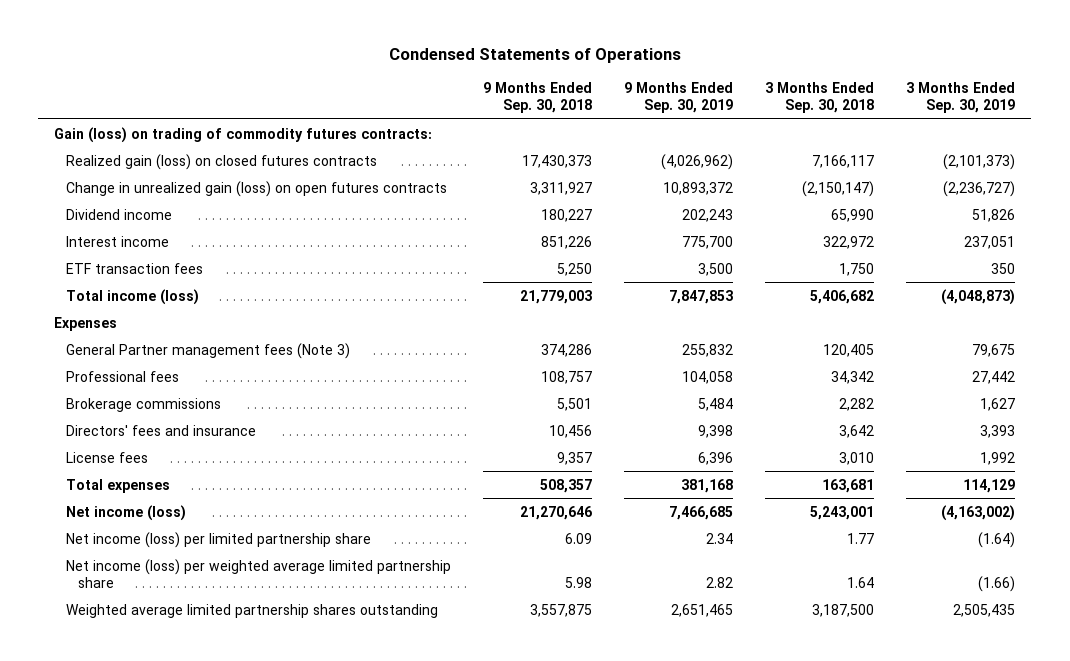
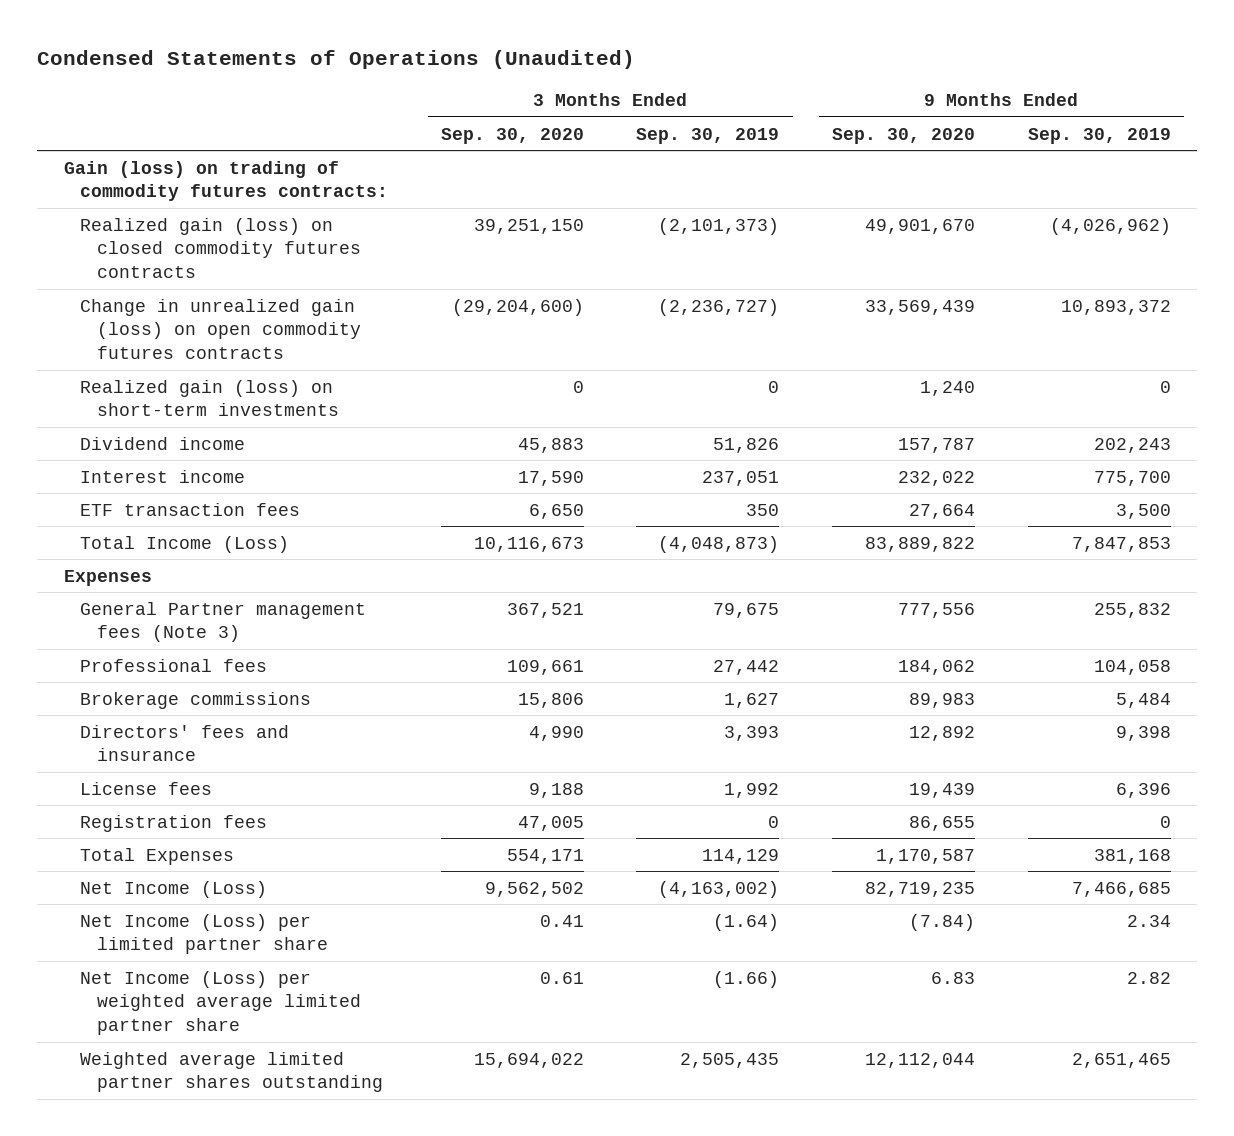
- Condensed Statements of Operations
+ Condensed Statements of Operations (Unaudited)
- | 9 Months Ended Sep. 30, 2018 | 9 Months Ended Sep. 30, 2019 | 3 Months Ended Sep. 30, 2018 | 3 Months Ended Sep. 30, 2019
+ | 3 Months Ended Sep. 30, 2020 | 3 Months Ended Sep. 30, 2019 | 9 Months Ended Sep. 30, 2020 | 9 Months Ended Sep. 30, 2019
- Realized gain (loss) on closed futures contracts | 17,430,373 | (4,026,962) | 7,166,117 | (2,101,373)
- Change in unrealized gain (loss) on open futures contracts | 3,311,927 | 10,893,372 | (2,150,147) | (2,236,727)
+ Realized gain (loss) on closed commodity futures contracts | 39,251,150 | (2,101,373) | 49,901,670 | (4,026,962)
+ Change in unrealized gain (loss) on open commodity futures contracts | (29,204,600) | (2,236,727) | 33,569,439 | 10,893,372
+ Realized gain (loss) on short-term investments | 0 | 0 | 1,240 | 0
- Total income (loss) | 21,779,003 | 7,847,853 | 5,406,682 | (4,048,873)
+ Total Income (Loss) | 10,116,673 | (4,048,873) | 83,889,822 | 7,847,853
- Total expenses | 508,357 | 381,168 | 163,681 | 114,129
- Net income (loss) | 21,270,646 | 7,466,685 | 5,243,001 | (4,163,002)
- Net income (loss) per limited partnership share | 6.09 | 2.34 | 1.77 | (1.64)
- Net income (loss) per weighted average limited partnership share | 5.98 | 2.82 | 1.64 | (1.66)
- Weighted average limited partnership shares outstanding | 3,557,875 | 2,651,465 | 3,187,500 | 2,505,435
+ Registration fees | 47,005 | 0 | 86,655 | 0
+ Total Expenses | 554,171 | 114,129 | 1,170,587 | 381,168
+ Net Income (Loss) | 9,562,502 | (4,163,002) | 82,719,235 | 7,466,685
+ Net Income (Loss) per limited partner share | 0.41 | (1.64) | (7.84) | 2.34
+ Net Income (Loss) per weighted average limited partner share | 0.61 | (1.66) | 6.83 | 2.82
+ Weighted average limited partner shares outstanding | 15,694,022 | 2,505,435 | 12,112,044 | 2,651,465

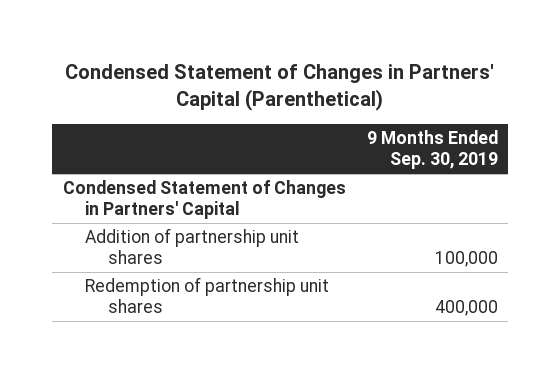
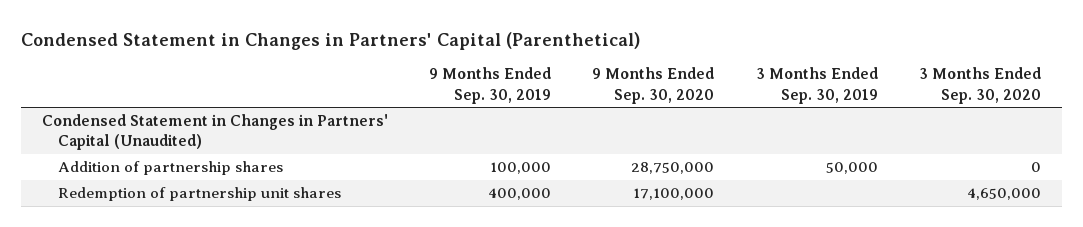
- Condensed Statement of Changes in Partners' Capital (Parenthetical)
+ Condensed Statement in Changes in Partners' Capital (Parenthetical)
- | 9 Months Ended Sep. 30, 2019
+ | 9 Months Ended Sep. 30, 2019 | 9 Months Ended Sep. 30, 2020 | 3 Months Ended Sep. 30, 2019 | 3 Months Ended Sep. 30, 2020
- Condensed Statement of Changes in Partners' Capital
- Addition of partnership unit shares | 100,000
+ Condensed Statement in Changes in Partners' Capital (Unaudited)
+ Addition of partnership shares | 100,000 | 28,750,000 | 50,000 | 0

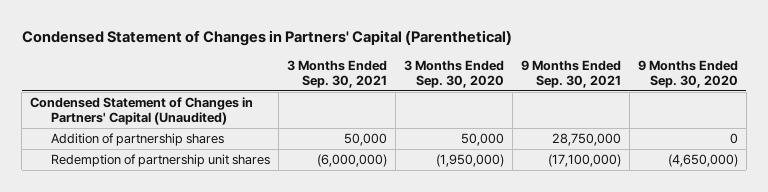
- Condensed Statement in Changes in Partners' Capital (Parenthetical)
+ Condensed Statement of Changes in Partners' Capital (Parenthetical)
- | 9 Months Ended Sep. 30, 2019 | 9 Months Ended Sep. 30, 2020 | 3 Months Ended Sep. 30, 2019 | 3 Months Ended Sep. 30, 2020
+ | 3 Months Ended Sep. 30, 2021 | 3 Months Ended Sep. 30, 2020 | 9 Months Ended Sep. 30, 2021 | 9 Months Ended Sep. 30, 2020
- Condensed Statement in Changes in Partners' Capital (Unaudited)
- Addition of partnership shares | 100,000 | 28,750,000 | 50,000 | 0
- Redemption of partnership unit shares | 400,000 | 17,100,000 | | 4,650,000
+ Condensed Statement of Changes in Partners' Capital (Unaudited)
+ Addition of partnership shares | 50,000 | 50,000 | 28,750,000 | 0
+ Redemption of partnership unit shares | (6,000,000) | (1,950,000) | (17,100,000) | (4,650,000)

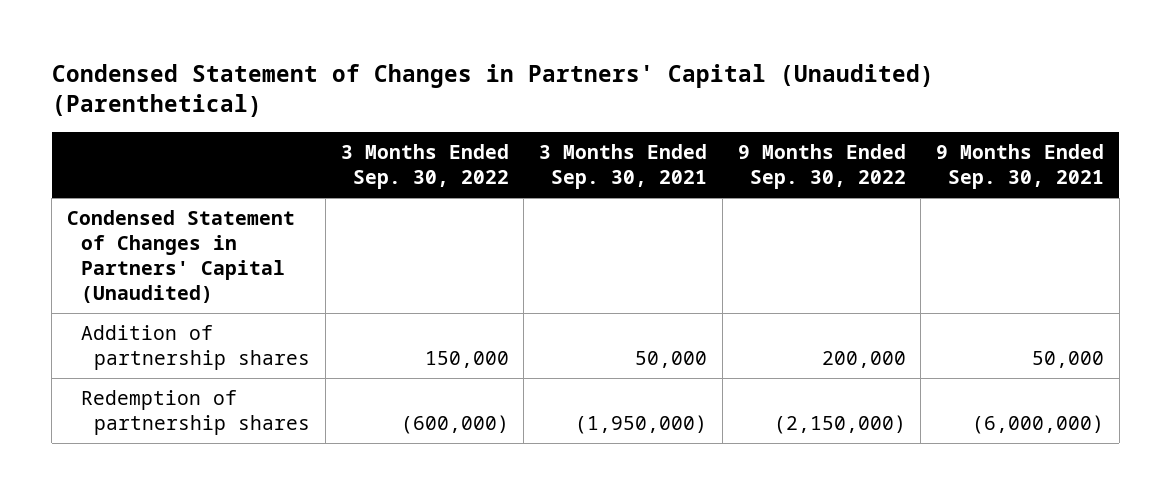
- Condensed Statement of Changes in Partners' Capital (Parenthetical)
+ Condensed Statement of Changes in Partners' Capital (Unaudited) (Parenthetical)
- | 3 Months Ended Sep. 30, 2021 | 3 Months Ended Sep. 30, 2020 | 9 Months Ended Sep. 30, 2021 | 9 Months Ended Sep. 30, 2020
+ | 3 Months Ended Sep. 30, 2022 | 3 Months Ended Sep. 30, 2021 | 9 Months Ended Sep. 30, 2022 | 9 Months Ended Sep. 30, 2021
- Addition of partnership shares | 50,000 | 50,000 | 28,750,000 | 0
- Redemption of partnership unit shares | (6,000,000) | (1,950,000) | (17,100,000) | (4,650,000)
+ Addition of partnership shares | 150,000 | 50,000 | 200,000 | 50,000
+ Redemption of partnership shares | (600,000) | (1,950,000) | (2,150,000) | (6,000,000)

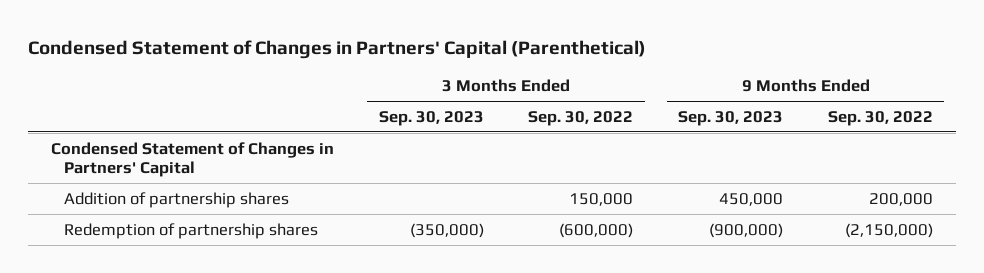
- Condensed Statement of Changes in Partners' Capital (Unaudited) (Parenthetical)
+ Condensed Statement of Changes in Partners' Capital (Parenthetical)
- | 3 Months Ended Sep. 30, 2022 | 3 Months Ended Sep. 30, 2021 | 9 Months Ended Sep. 30, 2022 | 9 Months Ended Sep. 30, 2021
+ | 3 Months Ended Sep. 30, 2023 | 3 Months Ended Sep. 30, 2022 | 9 Months Ended Sep. 30, 2023 | 9 Months Ended Sep. 30, 2022
- Condensed Statement of Changes in Partners' Capital (Unaudited)
+ Condensed Statement of Changes in Partners' Capital

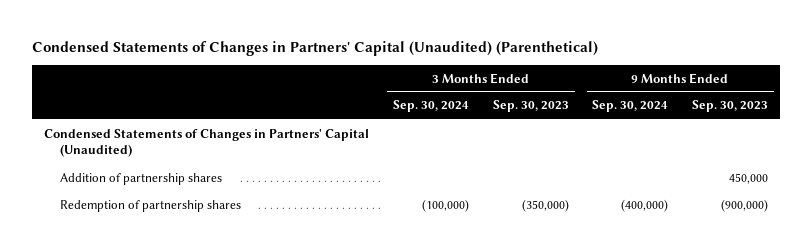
- Condensed Statement of Changes in Partners' Capital (Parenthetical)
+ Condensed Statements of Changes in Partners' Capital (Unaudited) (Parenthetical)
- | 3 Months Ended Sep. 30, 2023 | 3 Months Ended Sep. 30, 2022 | 9 Months Ended Sep. 30, 2023 | 9 Months Ended Sep. 30, 2022
+ | 3 Months Ended Sep. 30, 2024 | 3 Months Ended Sep. 30, 2023 | 9 Months Ended Sep. 30, 2024 | 9 Months Ended Sep. 30, 2023
- Condensed Statement of Changes in Partners' Capital
+ Condensed Statements of Changes in Partners' Capital (Unaudited)

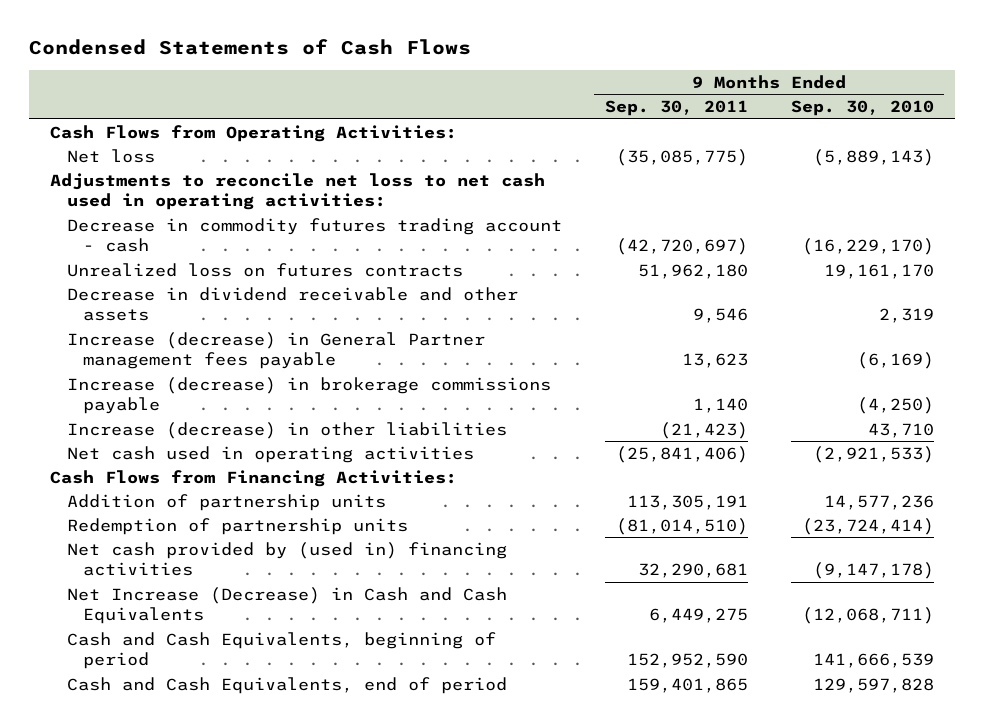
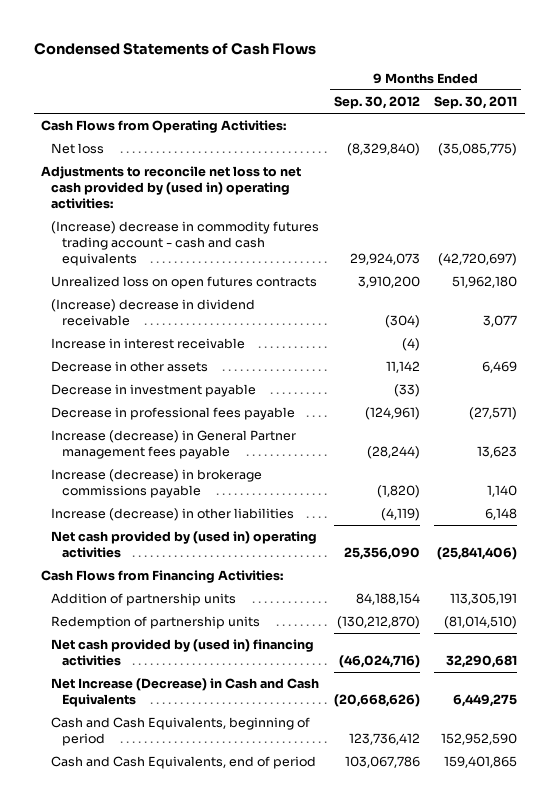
- | 9 Months Ended Sep. 30, 2011 | 9 Months Ended Sep. 30, 2010
+ | 9 Months Ended Sep. 30, 2012 | 9 Months Ended Sep. 30, 2011
- Adjustments to reconcile net loss to net cash used in operating activities:
- Decrease in commodity futures trading account - cash | (42,720,697) | (16,229,170)
- Unrealized loss on futures contracts | 51,962,180 | 19,161,170
- Decrease in dividend receivable and other assets | 9,546 | 2,319
+ Adjustments to reconcile net loss to net cash provided by (used in) operating activities:
+ (Increase) decrease in commodity futures trading account - cash and cash equivalents | 29,924,073 | (42,720,697)
+ Unrealized loss on open futures contracts | 3,910,200 | 51,962,180
+ (Increase) decrease in dividend receivable | (304) | 3,077
+ Increase in interest receivable | (4) |
+ Decrease in other assets | 11,142 | 6,469
+ Decrease in investment payable | (33) |
+ Decrease in professional fees payable | (124,961) | (27,571)
- Increase (decrease) in other liabilities | (21,423) | 43,710
- Net cash used in operating activities | (25,841,406) | (2,921,533)
+ Increase (decrease) in other liabilities | (4,119) | 6,148
+ Net cash provided by (used in) operating activities | 25,356,090 | (25,841,406)

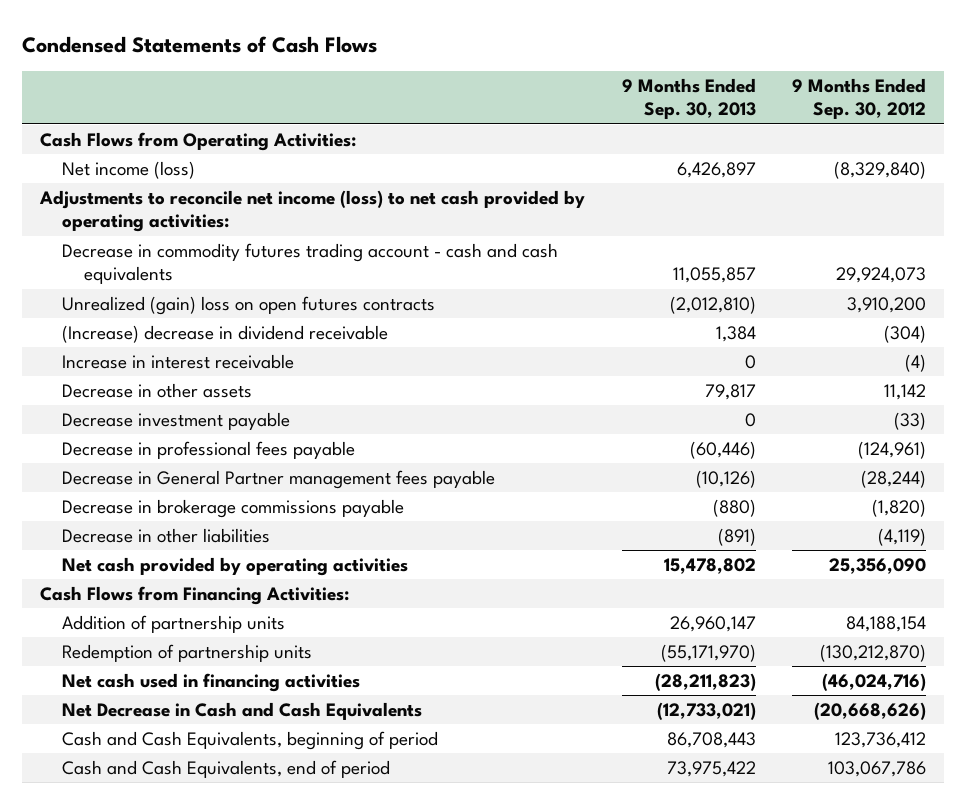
- | 9 Months Ended Sep. 30, 2012 | 9 Months Ended Sep. 30, 2011
+ | 9 Months Ended Sep. 30, 2013 | 9 Months Ended Sep. 30, 2012
- Net loss | (8,329,840) | (35,085,775)
- Adjustments to reconcile net loss to net cash provided by (used in) operating activities:
- (Increase) decrease in commodity futures trading account - cash and cash equivalents | 29,924,073 | (42,720,697)
- Unrealized loss on open futures contracts | 3,910,200 | 51,962,180
+ Net income (loss) | 6,426,897 | (8,329,840)
+ Adjustments to reconcile net income (loss) to net cash provided by operating activities:
+ Decrease in commodity futures trading account - cash and cash equivalents | 11,055,857 | 29,924,073
+ Unrealized (gain) loss on open futures contracts | (2,012,810) | 3,910,200
- Decrease in investment payable | (33) |
+ Decrease investment payable | 0 | (33)
- Increase (decrease) in General Partner management fees payable | (28,244) | 13,623
- Increase (decrease) in brokerage commissions payable | (1,820) | 1,140
- Increase (decrease) in other liabilities | (4,119) | 6,148
- Net cash provided by (used in) operating activities | 25,356,090 | (25,841,406)
+ Decrease in General Partner management fees payable | (10,126) | (28,244)
+ Decrease in brokerage commissions payable | (880) | (1,820)
+ Decrease in other liabilities | (891) | (4,119)
+ Net cash provided by operating activities | 15,478,802 | 25,356,090
- Net cash provided by (used in) financing activities | (46,024,716) | 32,290,681
- Net Increase (Decrease) in Cash and Cash Equivalents | (20,668,626) | 6,449,275
+ Net cash used in financing activities | (28,211,823) | (46,024,716)
+ Net Decrease in Cash and Cash Equivalents | (12,733,021) | (20,668,626)

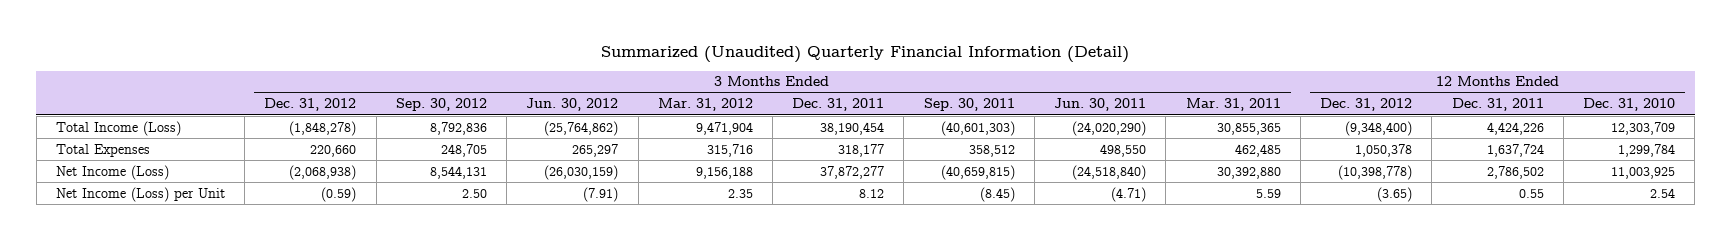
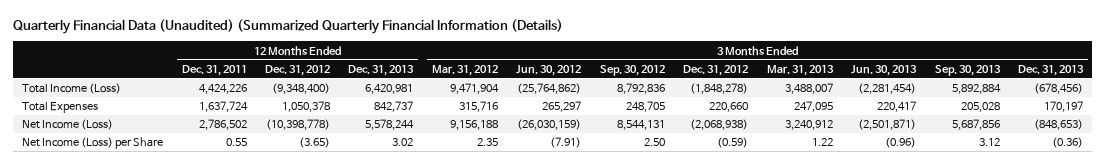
- Summarized (Unaudited) Quarterly Financial Information (Detail)
+ Quarterly Financial Data (Unaudited) (Summarized Quarterly Financial Information (Details)
- | 3 Months Ended Dec. 31, 2012 | 3 Months Ended Sep. 30, 2012 | 3 Months Ended Jun. 30, 2012 | 3 Months Ended Mar. 31, 2012 | 3 Months Ended Dec. 31, 2011 | 3 Months Ended Sep. 30, 2011 | 3 Months Ended Jun. 30, 2011 | 3 Months Ended Mar. 31, 2011 | 12 Months Ended Dec. 31, 2012 | 12 Months Ended Dec. 31, 2011 | 12 Months Ended Dec. 31, 2010
+ | 12 Months Ended Dec. 31, 2011 | 12 Months Ended Dec. 31, 2012 | 12 Months Ended Dec. 31, 2013 | 3 Months Ended Mar. 31, 2012 | 3 Months Ended Jun. 30, 2012 | 3 Months Ended Sep. 30, 2012 | 3 Months Ended Dec. 31, 2012 | 3 Months Ended Mar. 31, 2013 | 3 Months Ended Jun. 30, 2013 | 3 Months Ended Sep. 30, 2013 | 3 Months Ended Dec. 31, 2013
- Net Income (Loss) per Unit | (0.59) | 2.50 | (7.91) | 2.35 | 8.12 | (8.45) | (4.71) | 5.59 | (3.65) | 0.55 | 2.54
+ Net Income (Loss) per Share | 0.55 | (3.65) | 3.02 | 2.35 | (7.91) | 2.50 | (0.59) | 1.22 | (0.96) | 3.12 | (0.36)

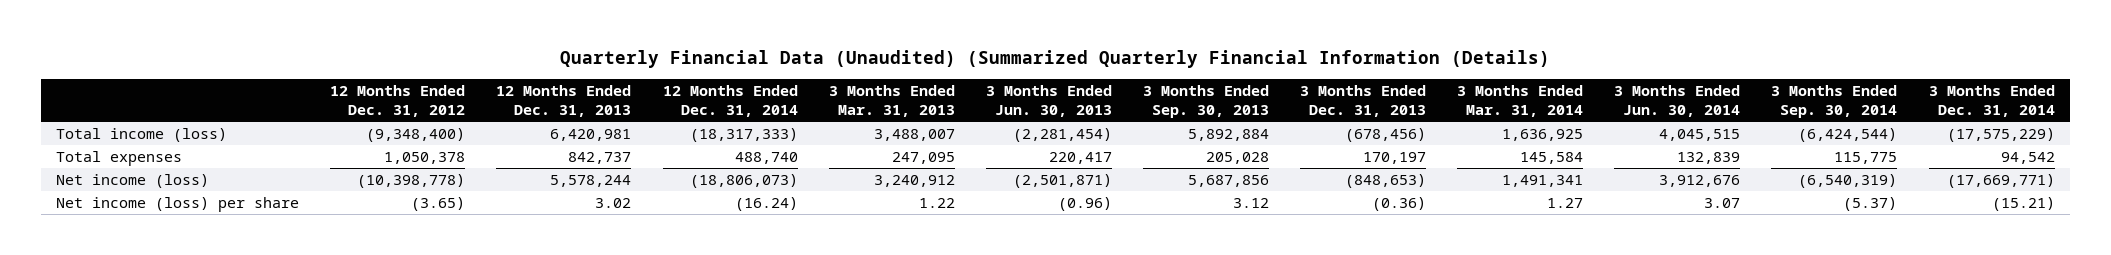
- | 12 Months Ended Dec. 31, 2011 | 12 Months Ended Dec. 31, 2012 | 12 Months Ended Dec. 31, 2013 | 3 Months Ended Mar. 31, 2012 | 3 Months Ended Jun. 30, 2012 | 3 Months Ended Sep. 30, 2012 | 3 Months Ended Dec. 31, 2012 | 3 Months Ended Mar. 31, 2013 | 3 Months Ended Jun. 30, 2013 | 3 Months Ended Sep. 30, 2013 | 3 Months Ended Dec. 31, 2013
+ | 12 Months Ended Dec. 31, 2012 | 12 Months Ended Dec. 31, 2013 | 12 Months Ended Dec. 31, 2014 | 3 Months Ended Mar. 31, 2013 | 3 Months Ended Jun. 30, 2013 | 3 Months Ended Sep. 30, 2013 | 3 Months Ended Dec. 31, 2013 | 3 Months Ended Mar. 31, 2014 | 3 Months Ended Jun. 30, 2014 | 3 Months Ended Sep. 30, 2014 | 3 Months Ended Dec. 31, 2014
- Total Income (Loss) | 4,424,226 | (9,348,400) | 6,420,981 | 9,471,904 | (25,764,862) | 8,792,836 | (1,848,278) | 3,488,007 | (2,281,454) | 5,892,884 | (678,456)
- Total Expenses | 1,637,724 | 1,050,378 | 842,737 | 315,716 | 265,297 | 248,705 | 220,660 | 247,095 | 220,417 | 205,028 | 170,197
- Net Income (Loss) | 2,786,502 | (10,398,778) | 5,578,244 | 9,156,188 | (26,030,159) | 8,544,131 | (2,068,938) | 3,240,912 | (2,501,871) | 5,687,856 | (848,653)
- Net Income (Loss) per Share | 0.55 | (3.65) | 3.02 | 2.35 | (7.91) | 2.50 | (0.59) | 1.22 | (0.96) | 3.12 | (0.36)
+ Total income (loss) | (9,348,400) | 6,420,981 | (18,317,333) | 3,488,007 | (2,281,454) | 5,892,884 | (678,456) | 1,636,925 | 4,045,515 | (6,424,544) | (17,575,229)
+ Total expenses | 1,050,378 | 842,737 | 488,740 | 247,095 | 220,417 | 205,028 | 170,197 | 145,584 | 132,839 | 115,775 | 94,542
+ Net income (loss) | (10,398,778) | 5,578,244 | (18,806,073) | 3,240,912 | (2,501,871) | 5,687,856 | (848,653) | 1,491,341 | 3,912,676 | (6,540,319) | (17,669,771)
+ Net income (loss) per share | (3.65) | 3.02 | (16.24) | 1.22 | (0.96) | 3.12 | (0.36) | 1.27 | 3.07 | (5.37) | (15.21)

